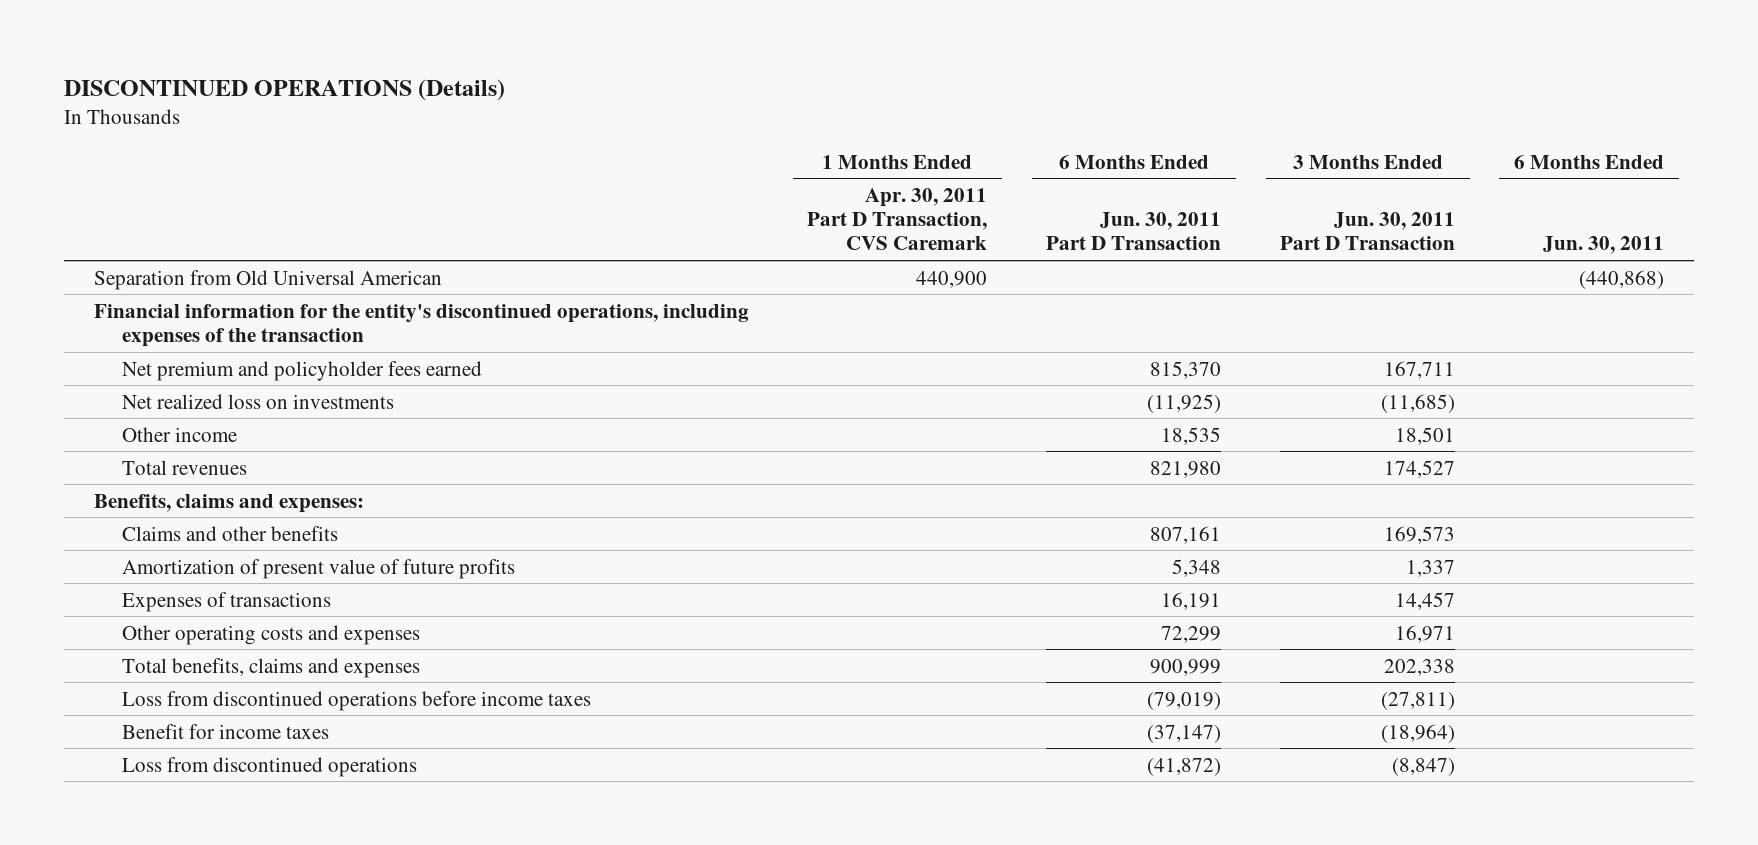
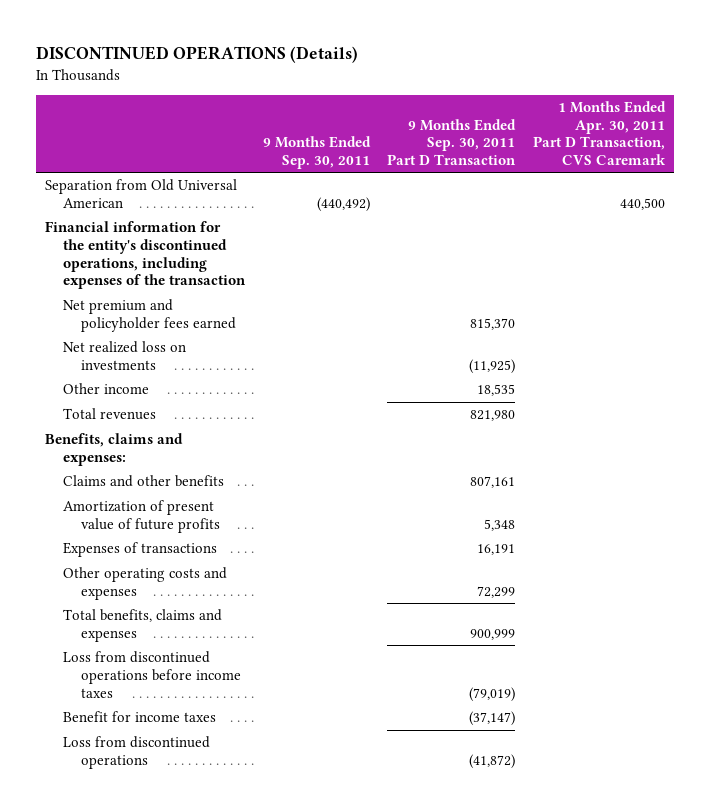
- | 1 Months Ended Apr. 30, 2011 Part D Transaction, CVS Caremark | 6 Months Ended Jun. 30, 2011 Part D Transaction | 3 Months Ended Jun. 30, 2011 Part D Transaction | 6 Months Ended Jun. 30, 2011
+ | 9 Months Ended Sep. 30, 2011 | 9 Months Ended Sep. 30, 2011 Part D Transaction | 1 Months Ended Apr. 30, 2011 Part D Transaction, CVS Caremark
- Separation from Old Universal American | 440,900 | | | (440,868)
+ Separation from Old Universal American | (440,492) | | 440,500

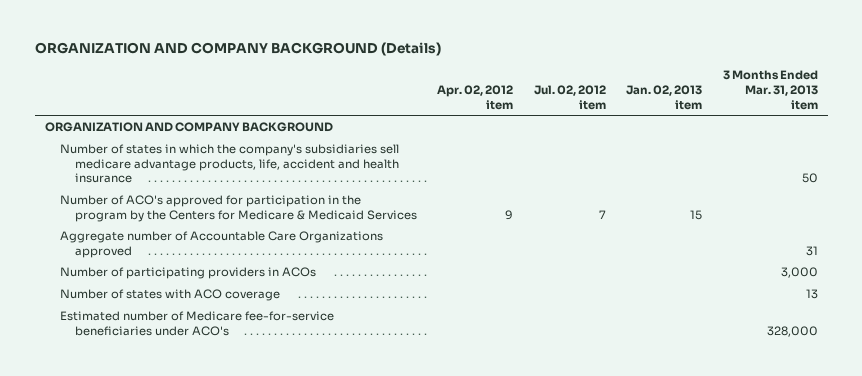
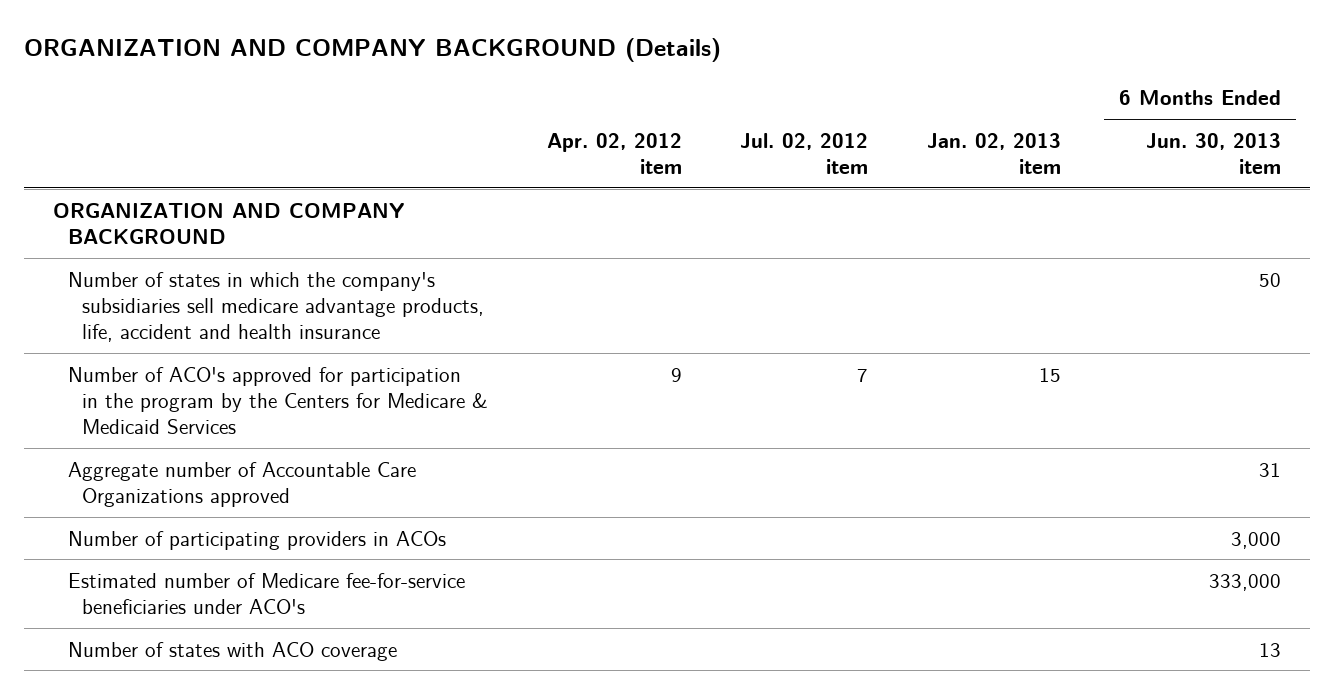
- | Apr. 02, 2012 item | Jul. 02, 2012 item | Jan. 02, 2013 item | 3 Months Ended Mar. 31, 2013 item
+ | Apr. 02, 2012 item | Jul. 02, 2012 item | Jan. 02, 2013 item | 6 Months Ended Jun. 30, 2013 item
moved down: Number of states with ACO coverage | | | | 13

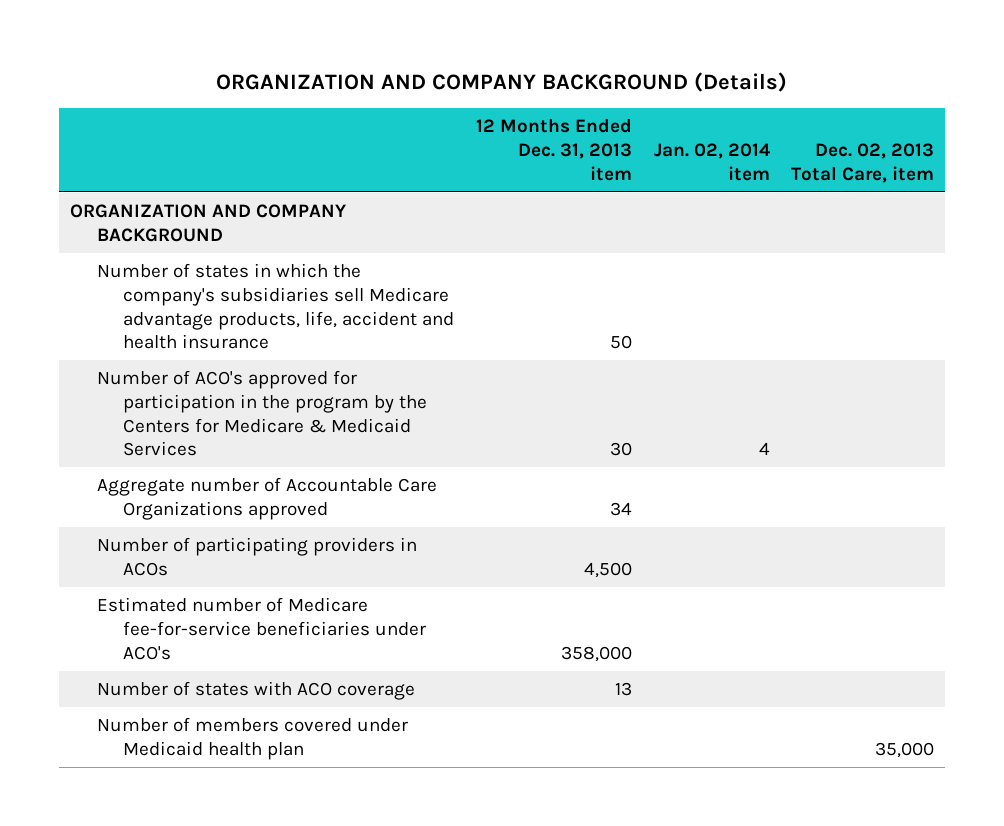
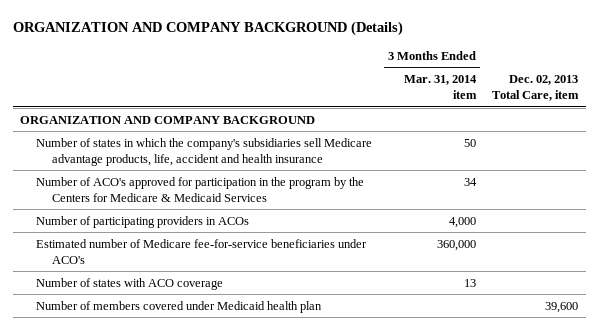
- | 12 Months Ended Dec. 31, 2013 item | Jan. 02, 2014 item | Dec. 02, 2013 Total Care, item
+ | 3 Months Ended Mar. 31, 2014 item | Dec. 02, 2013 Total Care, item
- Aggregate number of Accountable Care Organizations approved | 34 | |
- Number of members covered under Medicaid health plan | | | 35,000
+ Number of members covered under Medicaid health plan | | 39,600

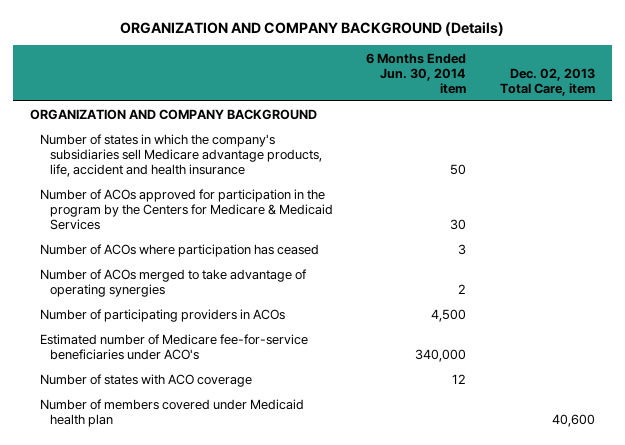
- | 3 Months Ended Mar. 31, 2014 item | Dec. 02, 2013 Total Care, item
+ | 6 Months Ended Jun. 30, 2014 item | Dec. 02, 2013 Total Care, item
- Number of ACO's approved for participation in the program by the Centers for Medicare & Medicaid Services | 34 |
+ Number of ACOs approved for participation in the program by the Centers for Medicare & Medicaid Services | 30 |
+ Number of ACOs where participation has ceased | 3 |
+ Number of ACOs merged to take advantage of operating synergies | 2 |
- Number of members covered under Medicaid health plan | | 39,600
+ Number of members covered under Medicaid health plan | | 40,600

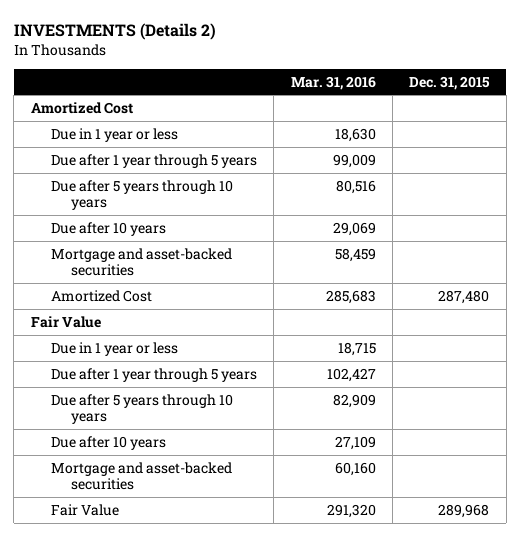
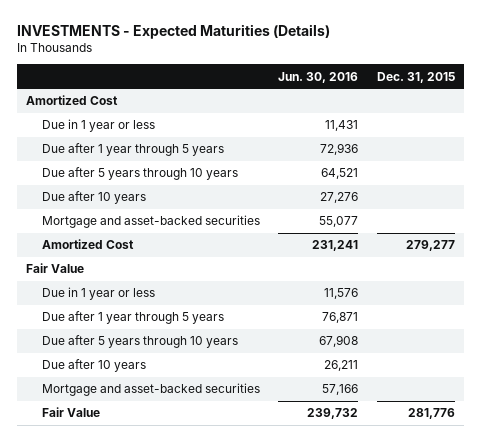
- INVESTMENTS (Details 2)
+ INVESTMENTS - Expected Maturities (Details)
- | Mar. 31, 2016 | Dec. 31, 2015
+ | Jun. 30, 2016 | Dec. 31, 2015
- Amortized Cost | 285,683 | 287,480
+ Amortized Cost | 231,241 | 279,277
- Fair Value | 291,320 | 289,968
+ Fair Value | 239,732 | 281,776

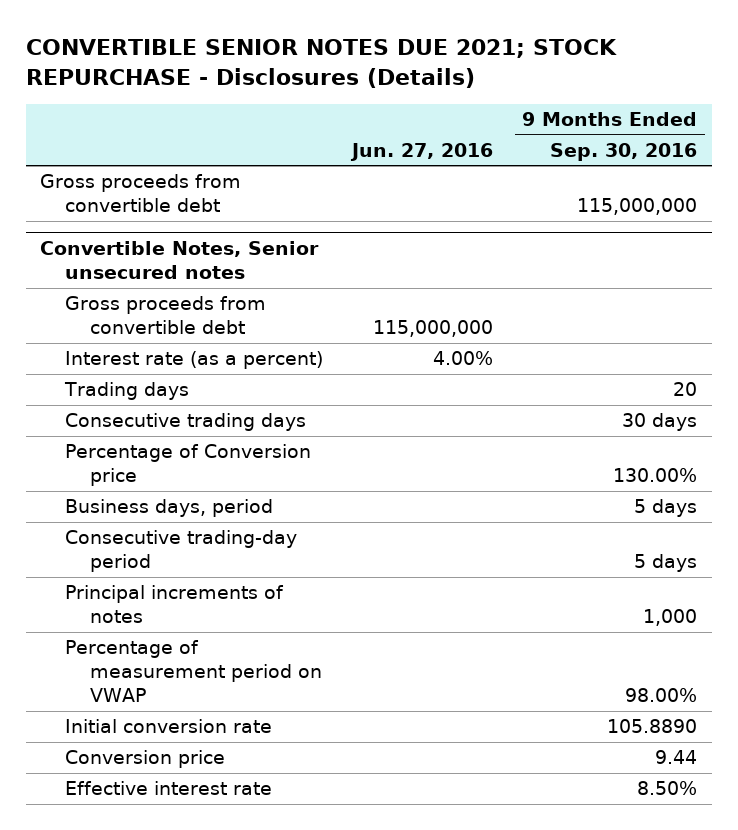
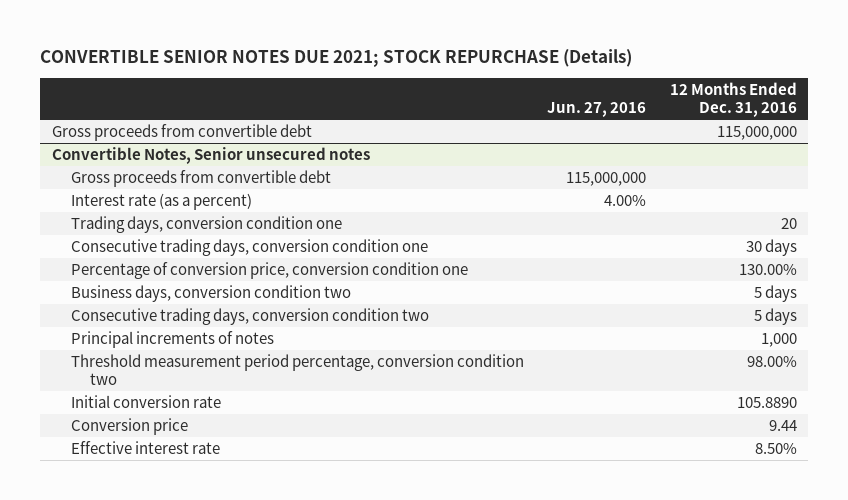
- CONVERTIBLE SENIOR NOTES DUE 2021; STOCK REPURCHASE - Disclosures (Details)
+ CONVERTIBLE SENIOR NOTES DUE 2021; STOCK REPURCHASE (Details)
- | Jun. 27, 2016 | 9 Months Ended Sep. 30, 2016
+ | Jun. 27, 2016 | 12 Months Ended Dec. 31, 2016
@ Convertible Notes, Senior unsecured notes
- Trading days | | 20
- Consecutive trading days | | 30 days
- Percentage of Conversion price | | 130.00%
- Business days, period | | 5 days
- Consecutive trading-day period | | 5 days
+ Trading days, conversion condition one | | 20
+ Consecutive trading days, conversion condition one | | 30 days
+ Percentage of conversion price, conversion condition one | | 130.00%
+ Business days, conversion condition two | | 5 days
+ Consecutive trading days, conversion condition two | | 5 days
- Percentage of measurement period on VWAP | | 98.00%
+ Threshold measurement period percentage, conversion condition two | | 98.00%

